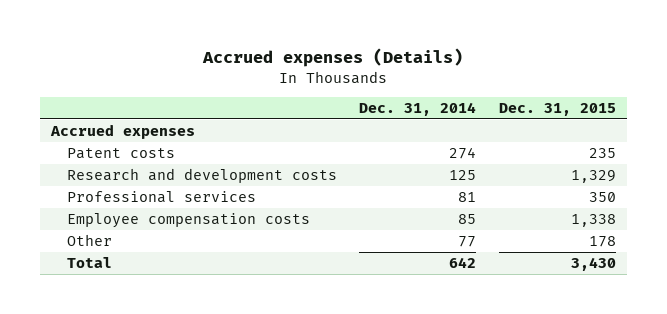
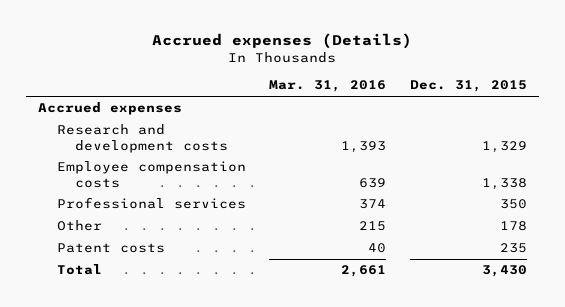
- | Dec. 31, 2014 | Dec. 31, 2015
+ | Mar. 31, 2016 | Dec. 31, 2015
moved down: Professional services | 374 | 350
moved down: Patent costs | 40 | 235

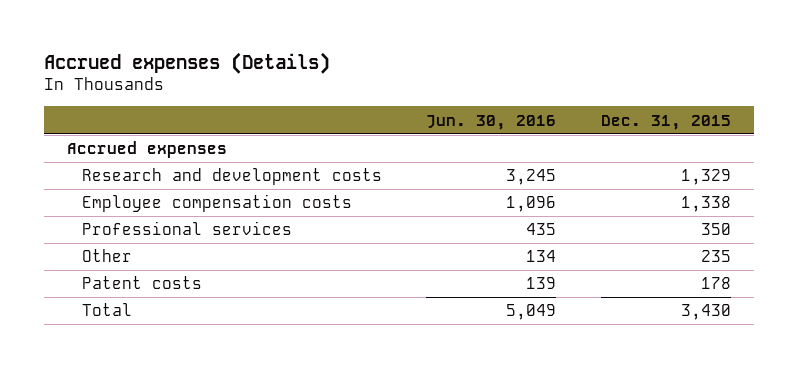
- | Mar. 31, 2016 | Dec. 31, 2015
+ | Jun. 30, 2016 | Dec. 31, 2015
- Other | 215 | 178
- Patent costs | 40 | 235
+ Other | 134 | 235
+ Patent costs | 139 | 178

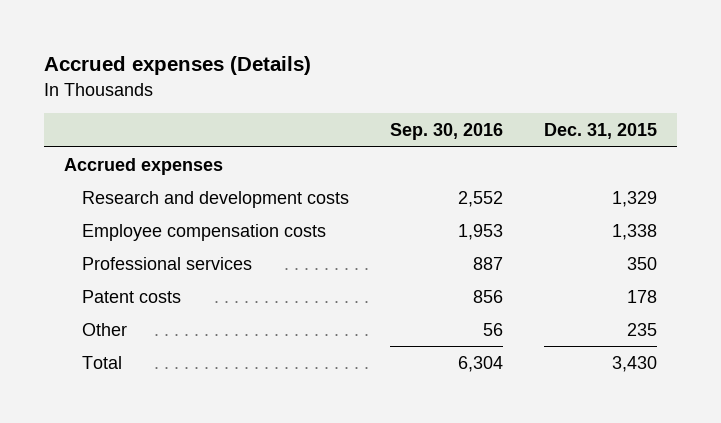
- | Jun. 30, 2016 | Dec. 31, 2015
+ | Sep. 30, 2016 | Dec. 31, 2015
moved down: Other | 56 | 235

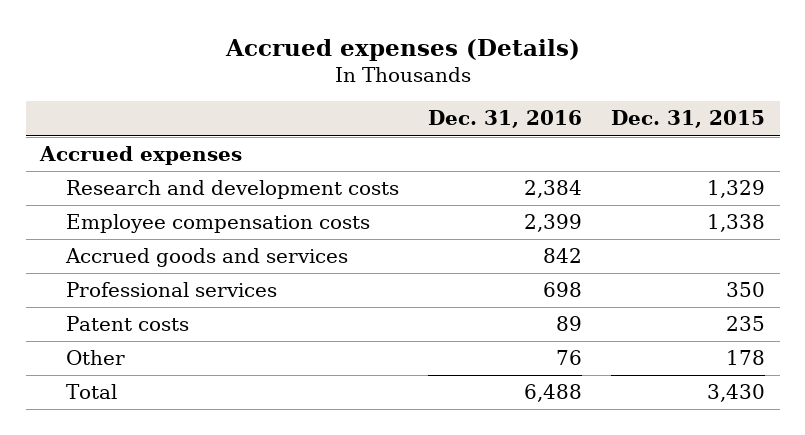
- | Sep. 30, 2016 | Dec. 31, 2015
+ | Dec. 31, 2016 | Dec. 31, 2015
+ Accrued goods and services | 842 |
- Patent costs | 856 | 178
- Other | 56 | 235
+ Patent costs | 89 | 235
+ Other | 76 | 178

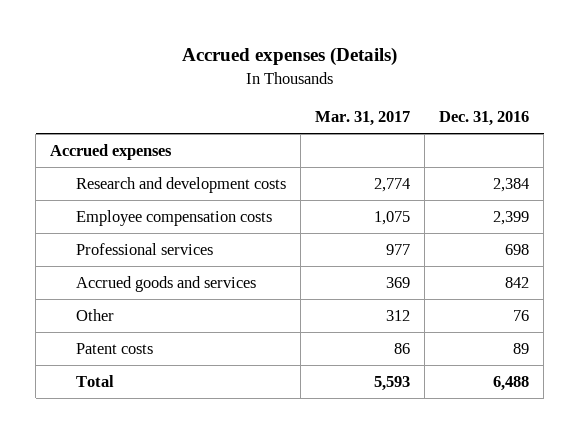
- | Dec. 31, 2016 | Dec. 31, 2015
+ | Mar. 31, 2017 | Dec. 31, 2016
moved down: Accrued goods and services | 369 | 842
moved down: Patent costs | 86 | 89

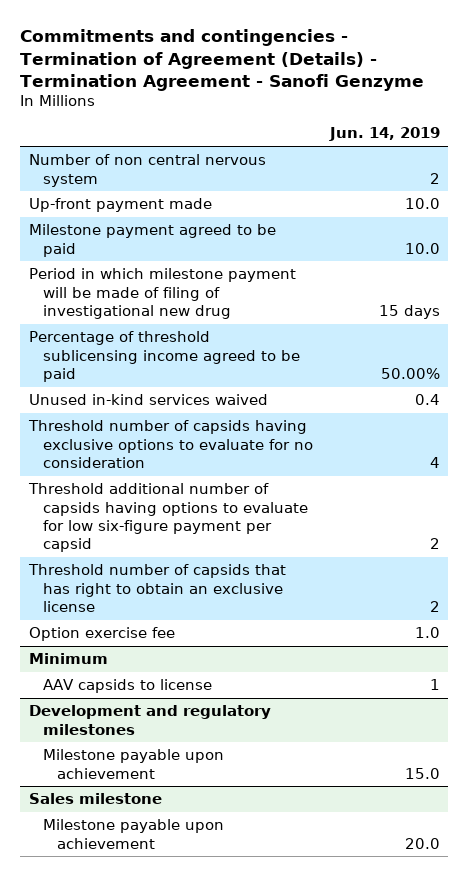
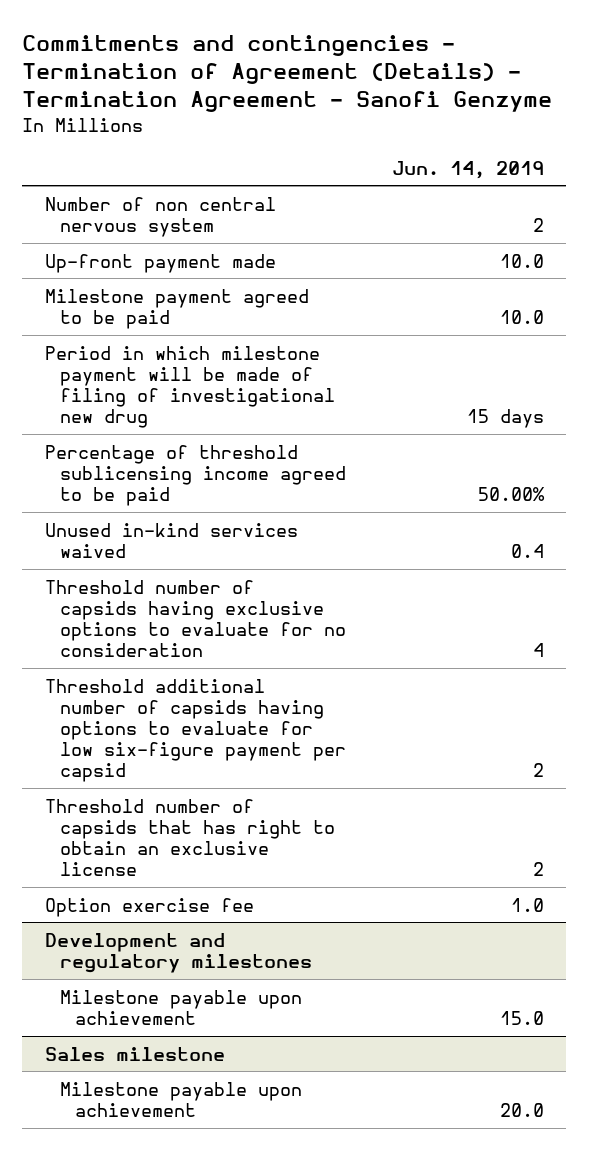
- Minimum
- AAV capsids to license | 1

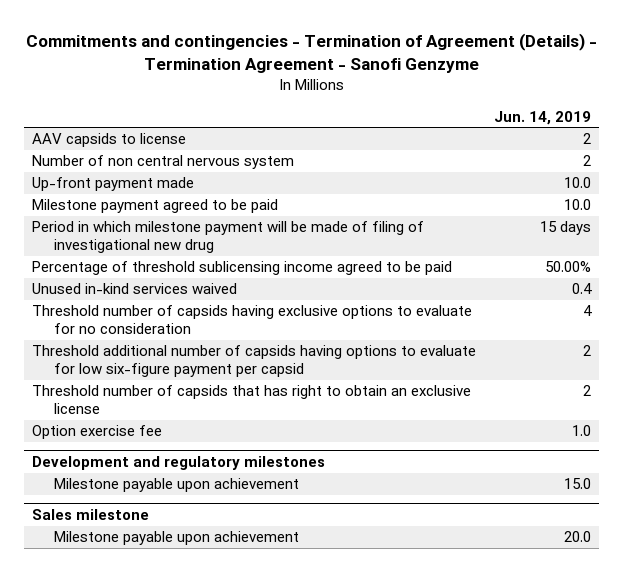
+ AAV capsids to license | 2

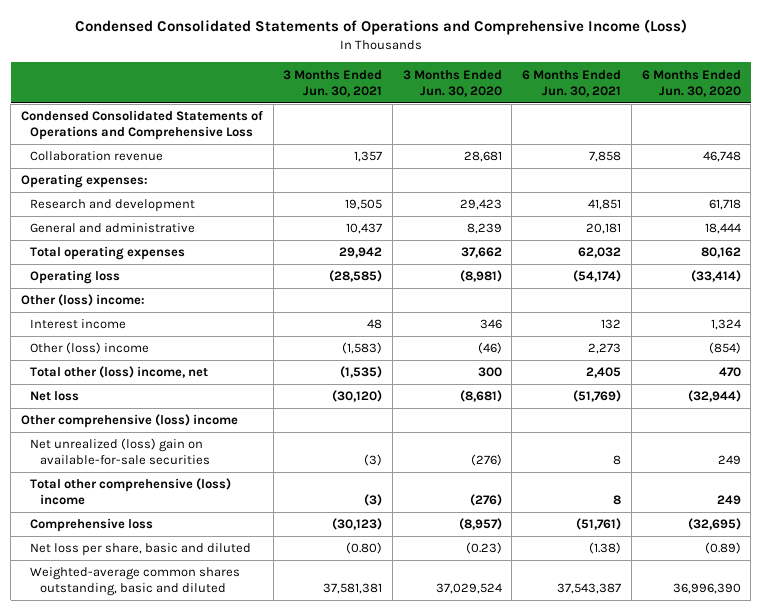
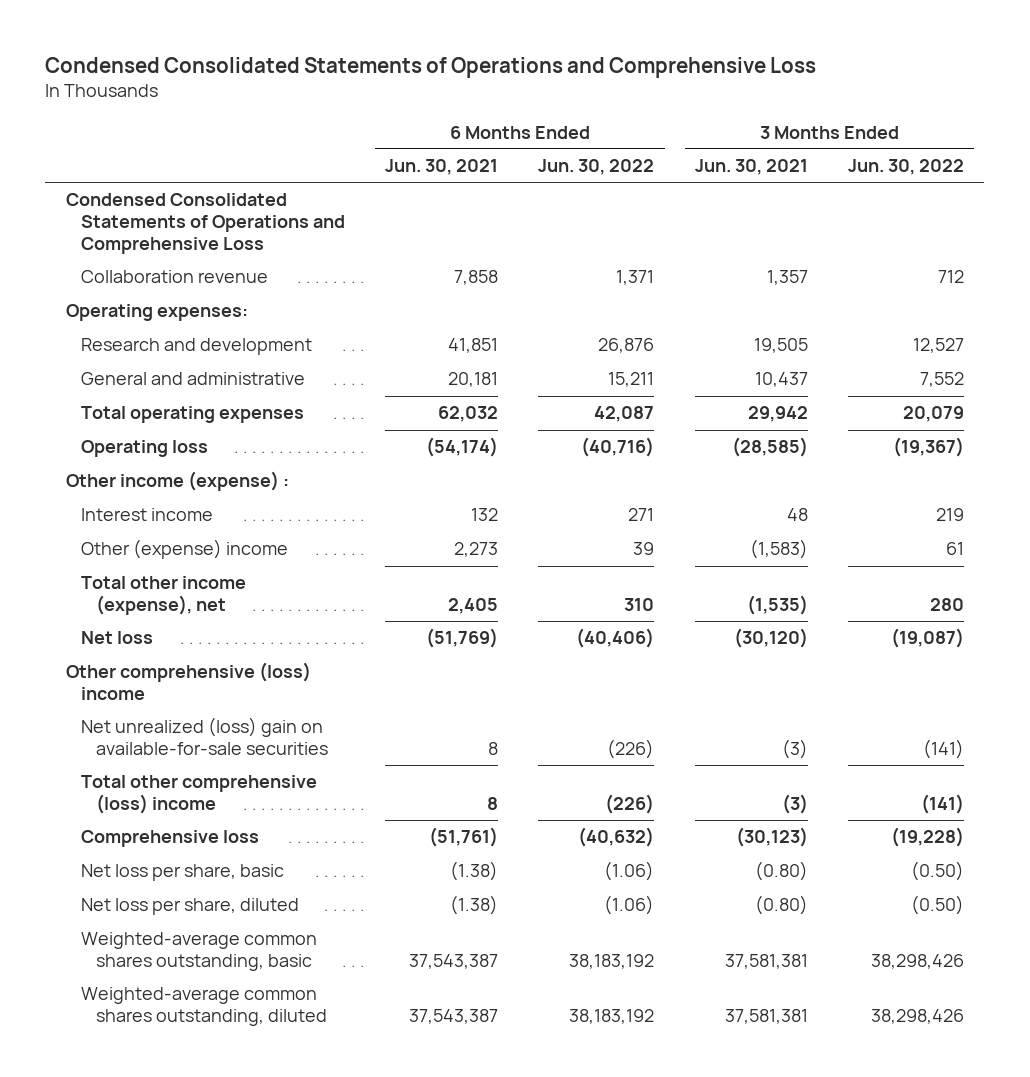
- Condensed Consolidated Statements of Operations and Comprehensive Income (Loss)
+ Condensed Consolidated Statements of Operations and Comprehensive Loss
- | 3 Months Ended Jun. 30, 2021 | 3 Months Ended Jun. 30, 2020 | 6 Months Ended Jun. 30, 2021 | 6 Months Ended Jun. 30, 2020
+ | 6 Months Ended Jun. 30, 2021 | 6 Months Ended Jun. 30, 2022 | 3 Months Ended Jun. 30, 2021 | 3 Months Ended Jun. 30, 2022
- Other (loss) income:
+ Other income (expense) :
- Other (loss) income | (1,583) | (46) | 2,273 | (854)
- Total other (loss) income, net | (1,535) | 300 | 2,405 | 470
+ Other (expense) income | 2,273 | 39 | (1,583) | 61
+ Total other income (expense), net | 2,405 | 310 | (1,535) | 280
- Net loss per share, basic and diluted | (0.80) | (0.23) | (1.38) | (0.89)
- Weighted-average common shares outstanding, basic and diluted | 37,581,381 | 37,029,524 | 37,543,387 | 36,996,390
+ Net loss per share, basic | (1.38) | (1.06) | (0.80) | (0.50)
+ Net loss per share, diluted | (1.38) | (1.06) | (0.80) | (0.50)
+ Weighted-average common shares outstanding, basic | 37,543,387 | 38,183,192 | 37,581,381 | 38,298,426
+ Weighted-average common shares outstanding, diluted | 37,543,387 | 38,183,192 | 37,581,381 | 38,298,426

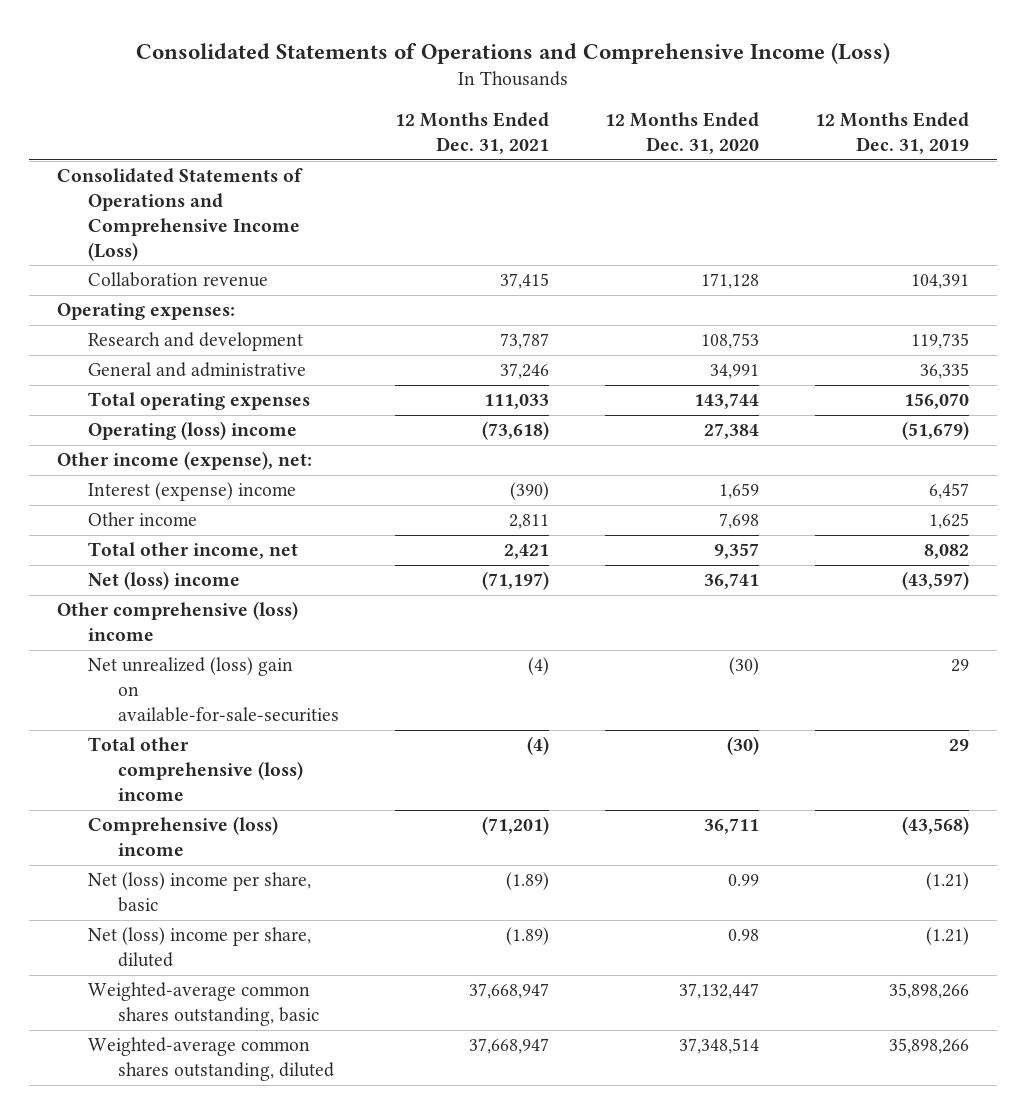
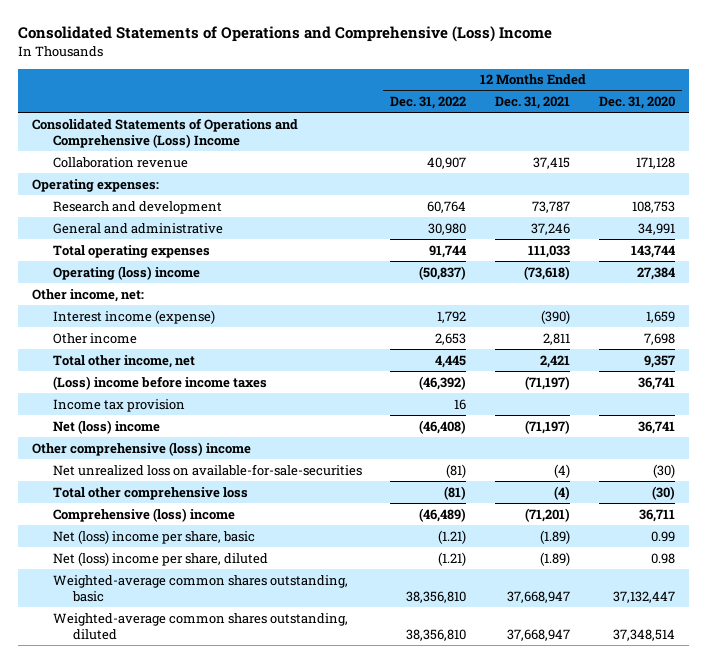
- Consolidated Statements of Operations and Comprehensive Income (Loss)
+ Consolidated Statements of Operations and Comprehensive (Loss) Income
- | 12 Months Ended Dec. 31, 2021 | 12 Months Ended Dec. 31, 2020 | 12 Months Ended Dec. 31, 2019
+ | 12 Months Ended Dec. 31, 2022 | 12 Months Ended Dec. 31, 2021 | 12 Months Ended Dec. 31, 2020
- Consolidated Statements of Operations and Comprehensive Income (Loss)
+ Consolidated Statements of Operations and Comprehensive (Loss) Income
- Other income (expense), net:
- Interest (expense) income | (390) | 1,659 | 6,457
+ Other income, net:
+ Interest income (expense) | 1,792 | (390) | 1,659
+ (Loss) income before income taxes | (46,392) | (71,197) | 36,741
+ Income tax provision | 16 | |
- Net unrealized (loss) gain on available-for-sale-securities | (4) | (30) | 29
- Total other comprehensive (loss) income | (4) | (30) | 29
+ Net unrealized loss on available-for-sale-securities | (81) | (4) | (30)
+ Total other comprehensive loss | (81) | (4) | (30)

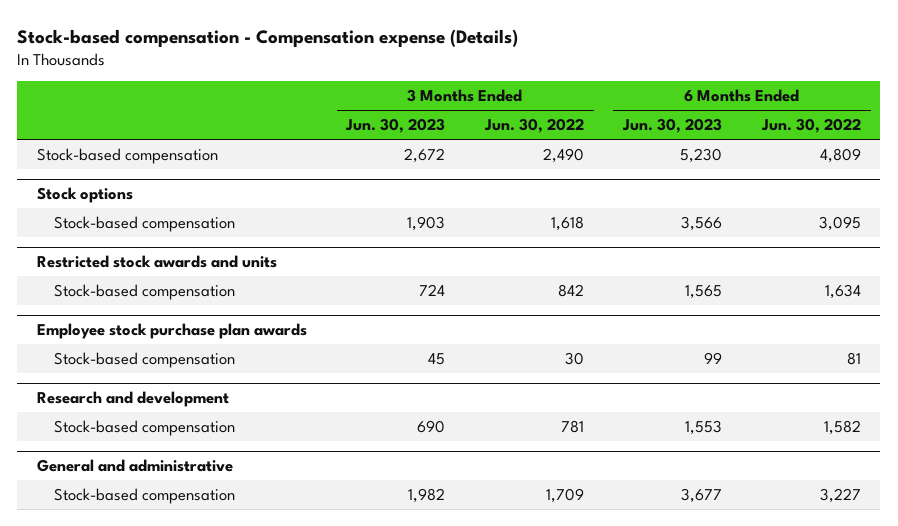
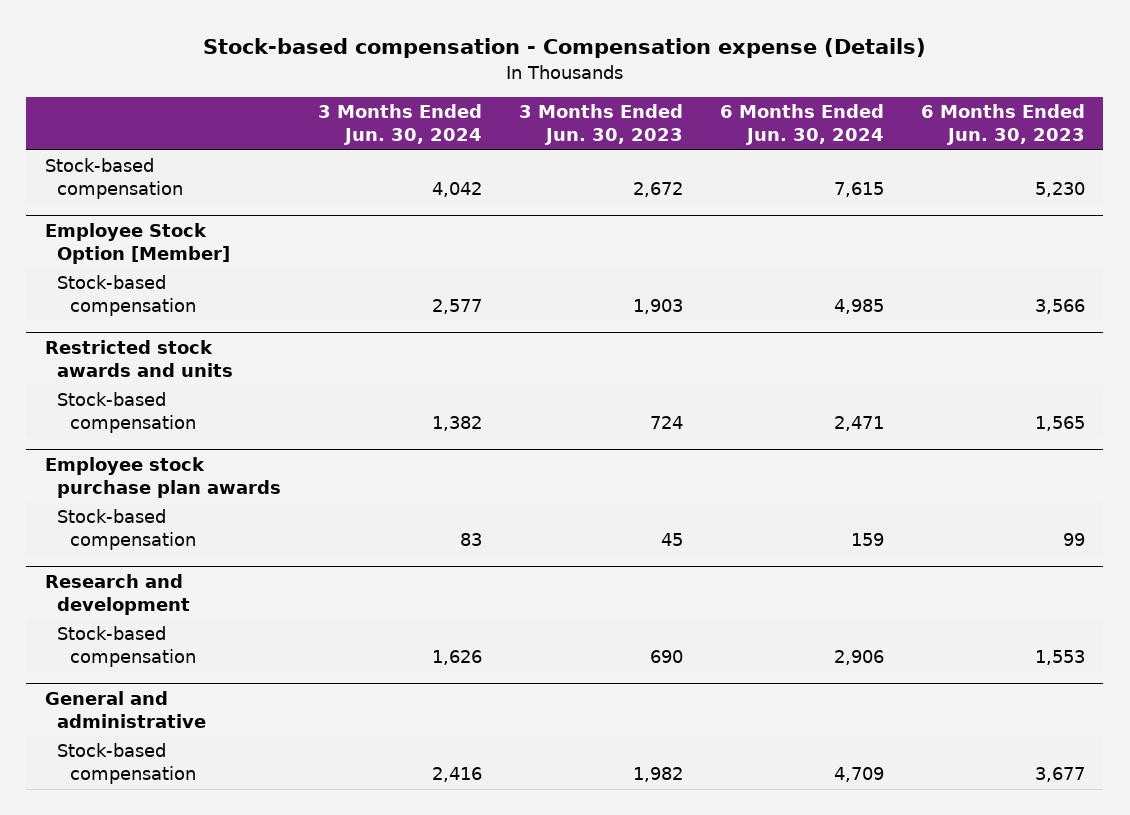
- | 3 Months Ended Jun. 30, 2023 | 3 Months Ended Jun. 30, 2022 | 6 Months Ended Jun. 30, 2023 | 6 Months Ended Jun. 30, 2022
+ | 3 Months Ended Jun. 30, 2024 | 3 Months Ended Jun. 30, 2023 | 6 Months Ended Jun. 30, 2024 | 6 Months Ended Jun. 30, 2023
- Stock options
+ Employee Stock Option [Member]

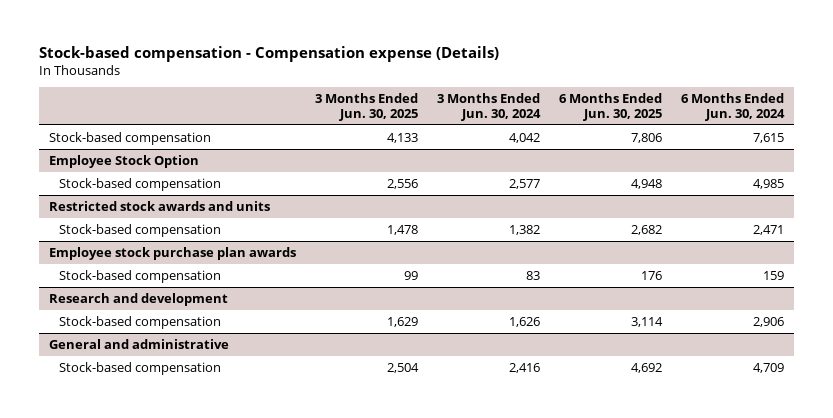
- | 3 Months Ended Jun. 30, 2024 | 3 Months Ended Jun. 30, 2023 | 6 Months Ended Jun. 30, 2024 | 6 Months Ended Jun. 30, 2023
+ | 3 Months Ended Jun. 30, 2025 | 3 Months Ended Jun. 30, 2024 | 6 Months Ended Jun. 30, 2025 | 6 Months Ended Jun. 30, 2024
- Employee Stock Option [Member]
+ Employee Stock Option

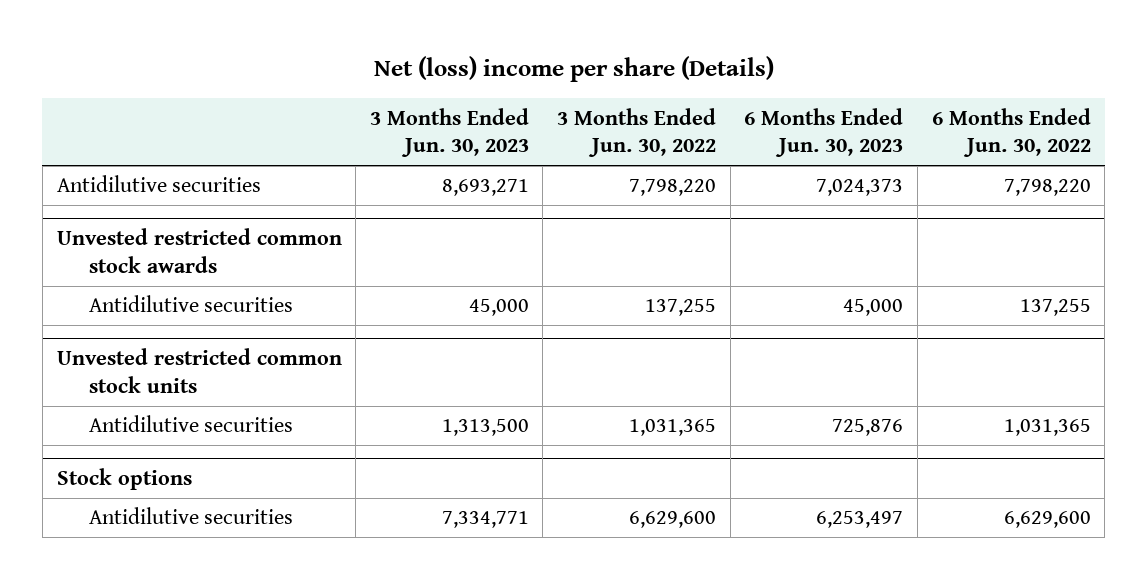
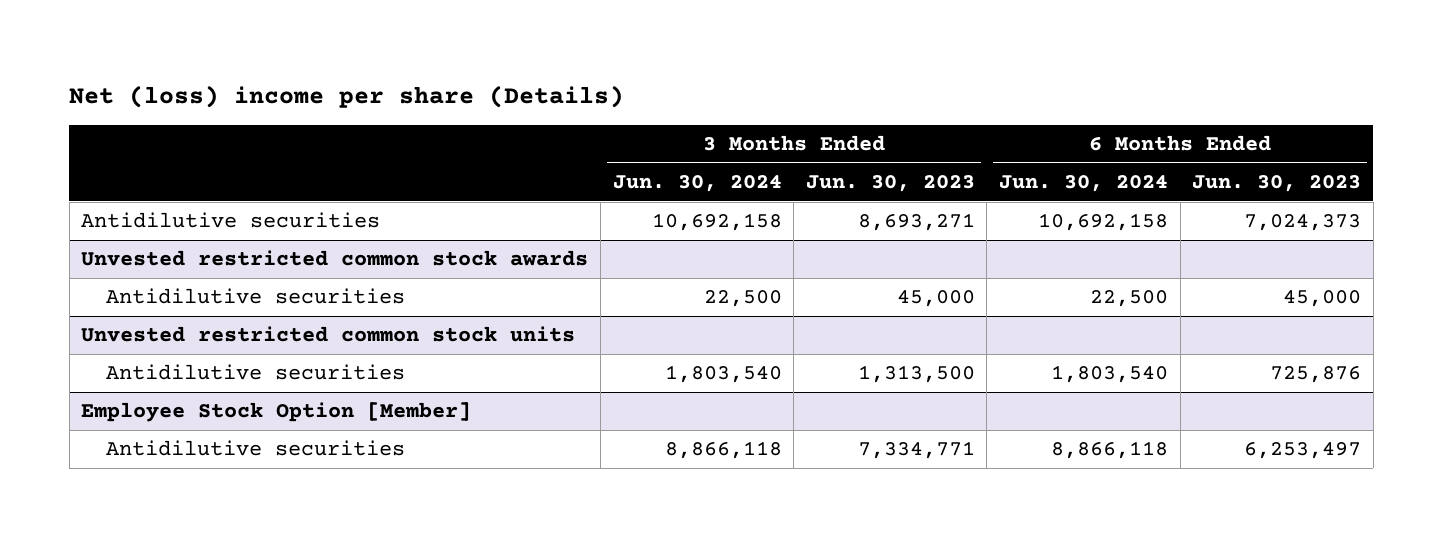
- | 3 Months Ended Jun. 30, 2023 | 3 Months Ended Jun. 30, 2022 | 6 Months Ended Jun. 30, 2023 | 6 Months Ended Jun. 30, 2022
+ | 3 Months Ended Jun. 30, 2024 | 3 Months Ended Jun. 30, 2023 | 6 Months Ended Jun. 30, 2024 | 6 Months Ended Jun. 30, 2023
- Stock options
+ Employee Stock Option [Member]

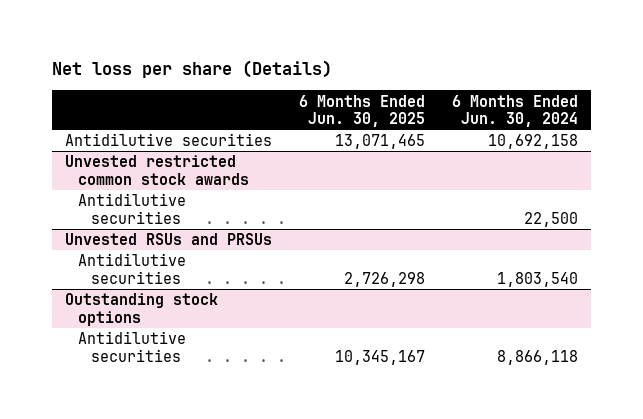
- Net (loss) income per share (Details)
+ Net loss per share (Details)
- | 3 Months Ended Jun. 30, 2024 | 3 Months Ended Jun. 30, 2023 | 6 Months Ended Jun. 30, 2024 | 6 Months Ended Jun. 30, 2023
+ | 6 Months Ended Jun. 30, 2025 | 6 Months Ended Jun. 30, 2024
- Unvested restricted common stock units
+ Unvested RSUs and PRSUs
- Employee Stock Option [Member]
+ Outstanding stock options

